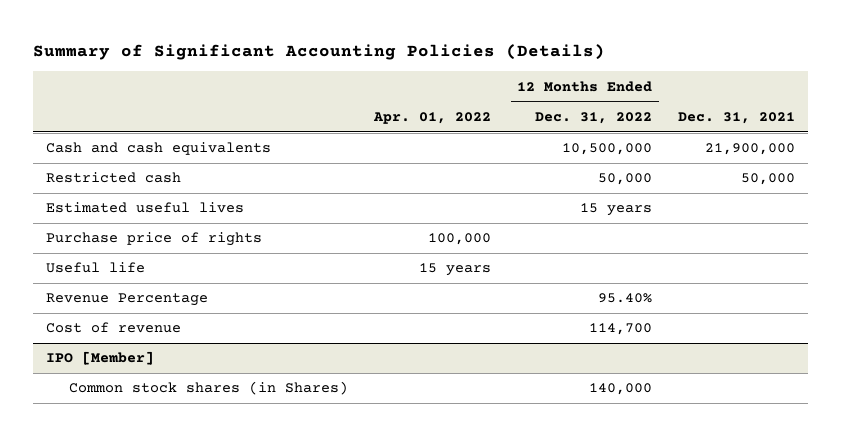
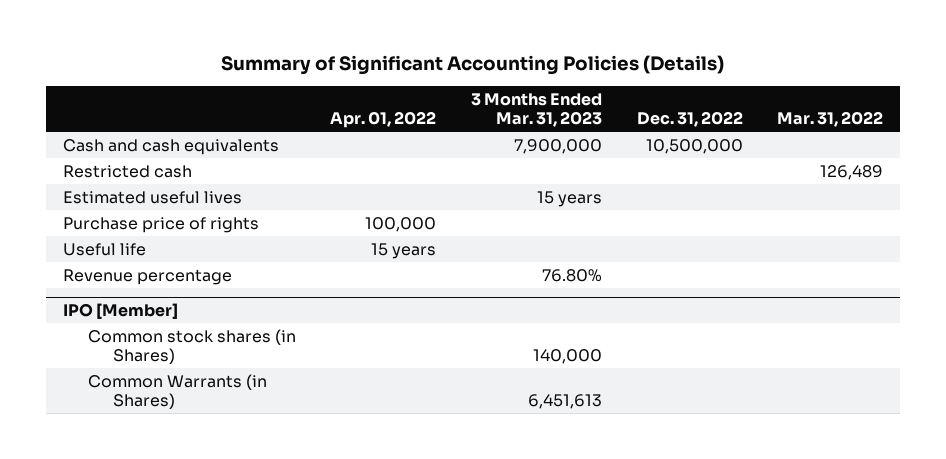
- | Apr. 01, 2022 | 12 Months Ended Dec. 31, 2022 | Dec. 31, 2021
+ | Apr. 01, 2022 | 3 Months Ended Mar. 31, 2023 | Dec. 31, 2022 | Mar. 31, 2022
- Revenue Percentage | | 95.40% |
- Cost of revenue | | 114,700 |
+ Revenue percentage | | 76.80% | |
@ IPO [Member]
+ Common Warrants (in Shares) | | 6,451,613 | |

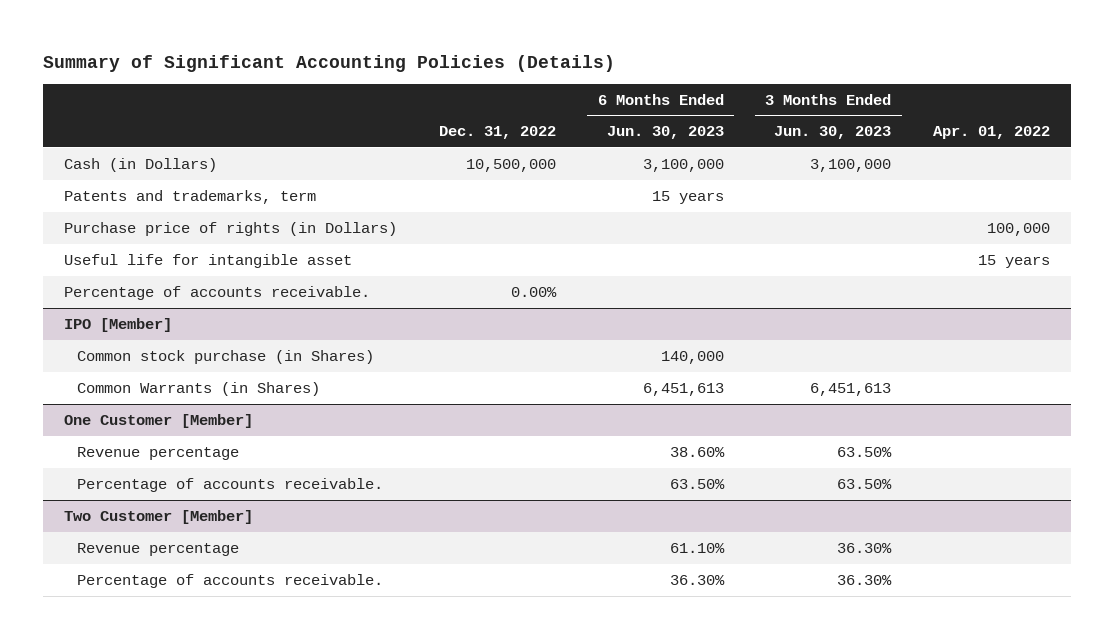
- | Apr. 01, 2022 | 3 Months Ended Mar. 31, 2023 | Dec. 31, 2022 | Mar. 31, 2022
+ | Dec. 31, 2022 | 6 Months Ended Jun. 30, 2023 | 3 Months Ended Jun. 30, 2023 | Apr. 01, 2022
- Cash and cash equivalents | | 7,900,000 | 10,500,000 |
- Restricted cash | | | | 126,489
- Estimated useful lives | | 15 years | |
- Purchase price of rights | 100,000 | | |
- Useful life | 15 years | | |
- Revenue percentage | | 76.80% | |
+ Cash (in Dollars) | 10,500,000 | 3,100,000 | 3,100,000 |
+ Patents and trademarks, term | | 15 years | |
+ Purchase price of rights (in Dollars) | | | | 100,000
+ Useful life for intangible asset | | | | 15 years
+ Percentage of accounts receivable. | 0.00% | | |
@ IPO [Member]
- Common stock shares (in Shares) | | 140,000 | |
+ Common stock purchase (in Shares) | | 140,000 | |
+ One Customer [Member]
+ Revenue percentage | | 38.60% | 63.50% |
+ Percentage of accounts receivable. | | 63.50% | 63.50% |
+ Two Customer [Member]
+ Revenue percentage | | 61.10% | 36.30% |
+ Percentage of accounts receivable. | | 36.30% | 36.30% |

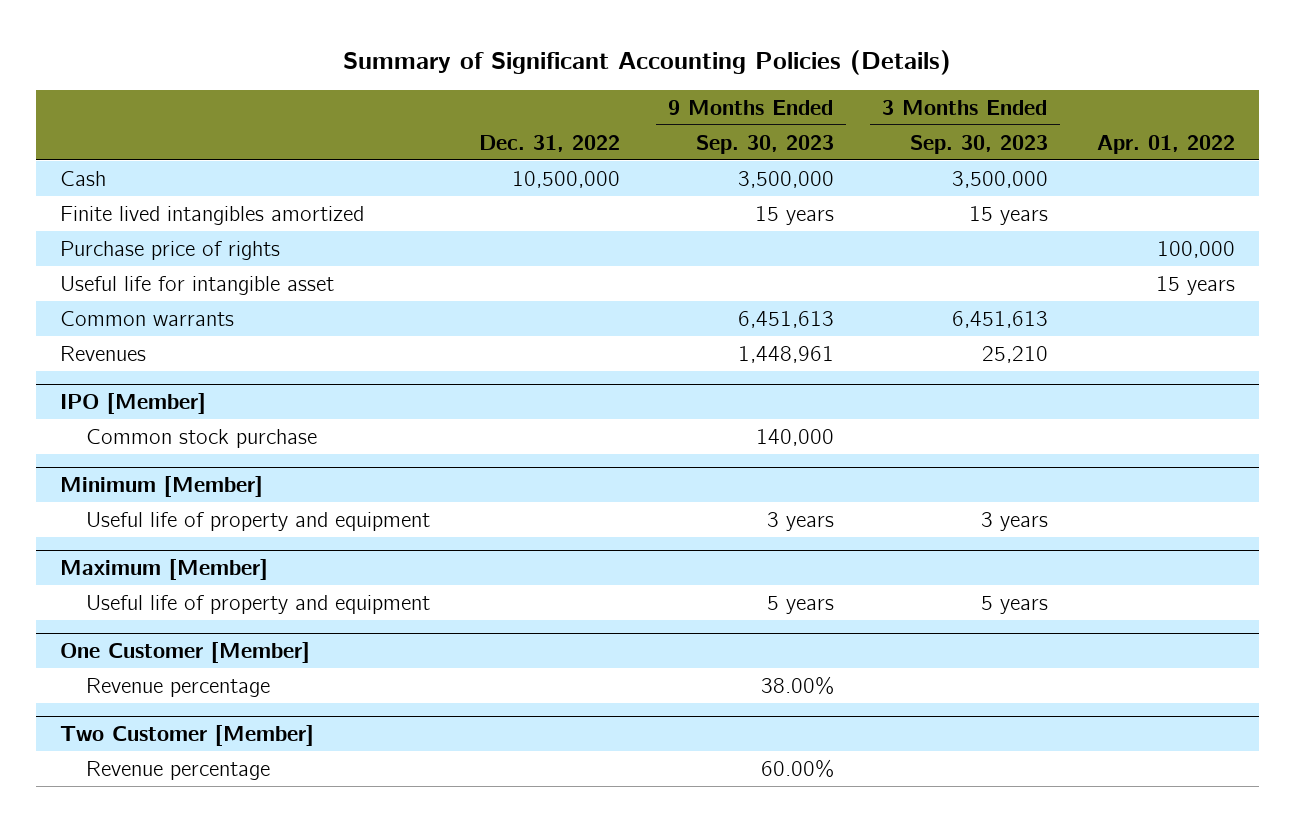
- | Dec. 31, 2022 | 6 Months Ended Jun. 30, 2023 | 3 Months Ended Jun. 30, 2023 | Apr. 01, 2022
+ | Dec. 31, 2022 | 9 Months Ended Sep. 30, 2023 | 3 Months Ended Sep. 30, 2023 | Apr. 01, 2022
- Cash (in Dollars) | 10,500,000 | 3,100,000 | 3,100,000 |
- Patents and trademarks, term | | 15 years | |
- Purchase price of rights (in Dollars) | | | | 100,000
+ Cash | 10,500,000 | 3,500,000 | 3,500,000 |
+ Finite lived intangibles amortized | | 15 years | 15 years |
+ Purchase price of rights | | | | 100,000
- Percentage of accounts receivable. | 0.00% | | |
+ Common warrants | | 6,451,613 | 6,451,613 |
+ Revenues | | 1,448,961 | 25,210 |
@ IPO [Member]
- Common stock purchase (in Shares) | | 140,000 | |
- Common Warrants (in Shares) | | 6,451,613 | 6,451,613 |
+ Common stock purchase | | 140,000 | |
+ Minimum [Member]
+ Useful life of property and equipment | | 3 years | 3 years |
+ Maximum [Member]
+ Useful life of property and equipment | | 5 years | 5 years |
@ One Customer [Member]
- Percentage of accounts receivable. | | 63.50% | 63.50% |
@ Two Customer [Member]
- Percentage of accounts receivable. | | 36.30% | 36.30% |

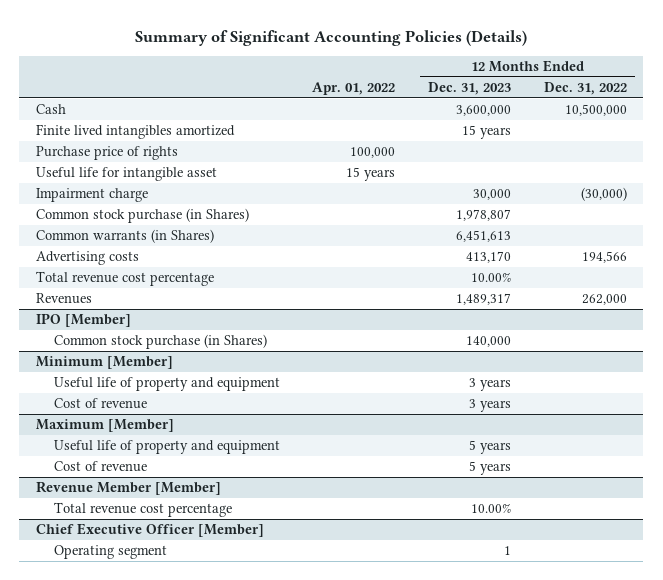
- | Dec. 31, 2022 | 9 Months Ended Sep. 30, 2023 | 3 Months Ended Sep. 30, 2023 | Apr. 01, 2022
+ | Apr. 01, 2022 | 12 Months Ended Dec. 31, 2023 | 12 Months Ended Dec. 31, 2022
- Common warrants | | 6,451,613 | 6,451,613 |
+ Impairment charge | | 30,000 | (30,000)
+ Common stock purchase (in Shares) | | 1,978,807 |
+ Common warrants (in Shares) | | 6,451,613 |
+ Advertising costs | | 413,170 | 194,566
+ Total revenue cost percentage | | 10.00% |
@ IPO [Member]
- Common stock purchase | | 140,000 | |
+ Common stock purchase (in Shares) | | 140,000 |
@ Minimum [Member]
+ Cost of revenue | | 3 years |
- One Customer [Member]
- Revenue percentage | | 38.00% | |
- Two Customer [Member]
- Revenue percentage | | 60.00% | |
@ Maximum [Member]
+ Cost of revenue | | 5 years |
+ Revenue Member [Member]
+ Total revenue cost percentage | | 10.00% |
+ Chief Executive Officer [Member]
+ Operating segment | | 1 |

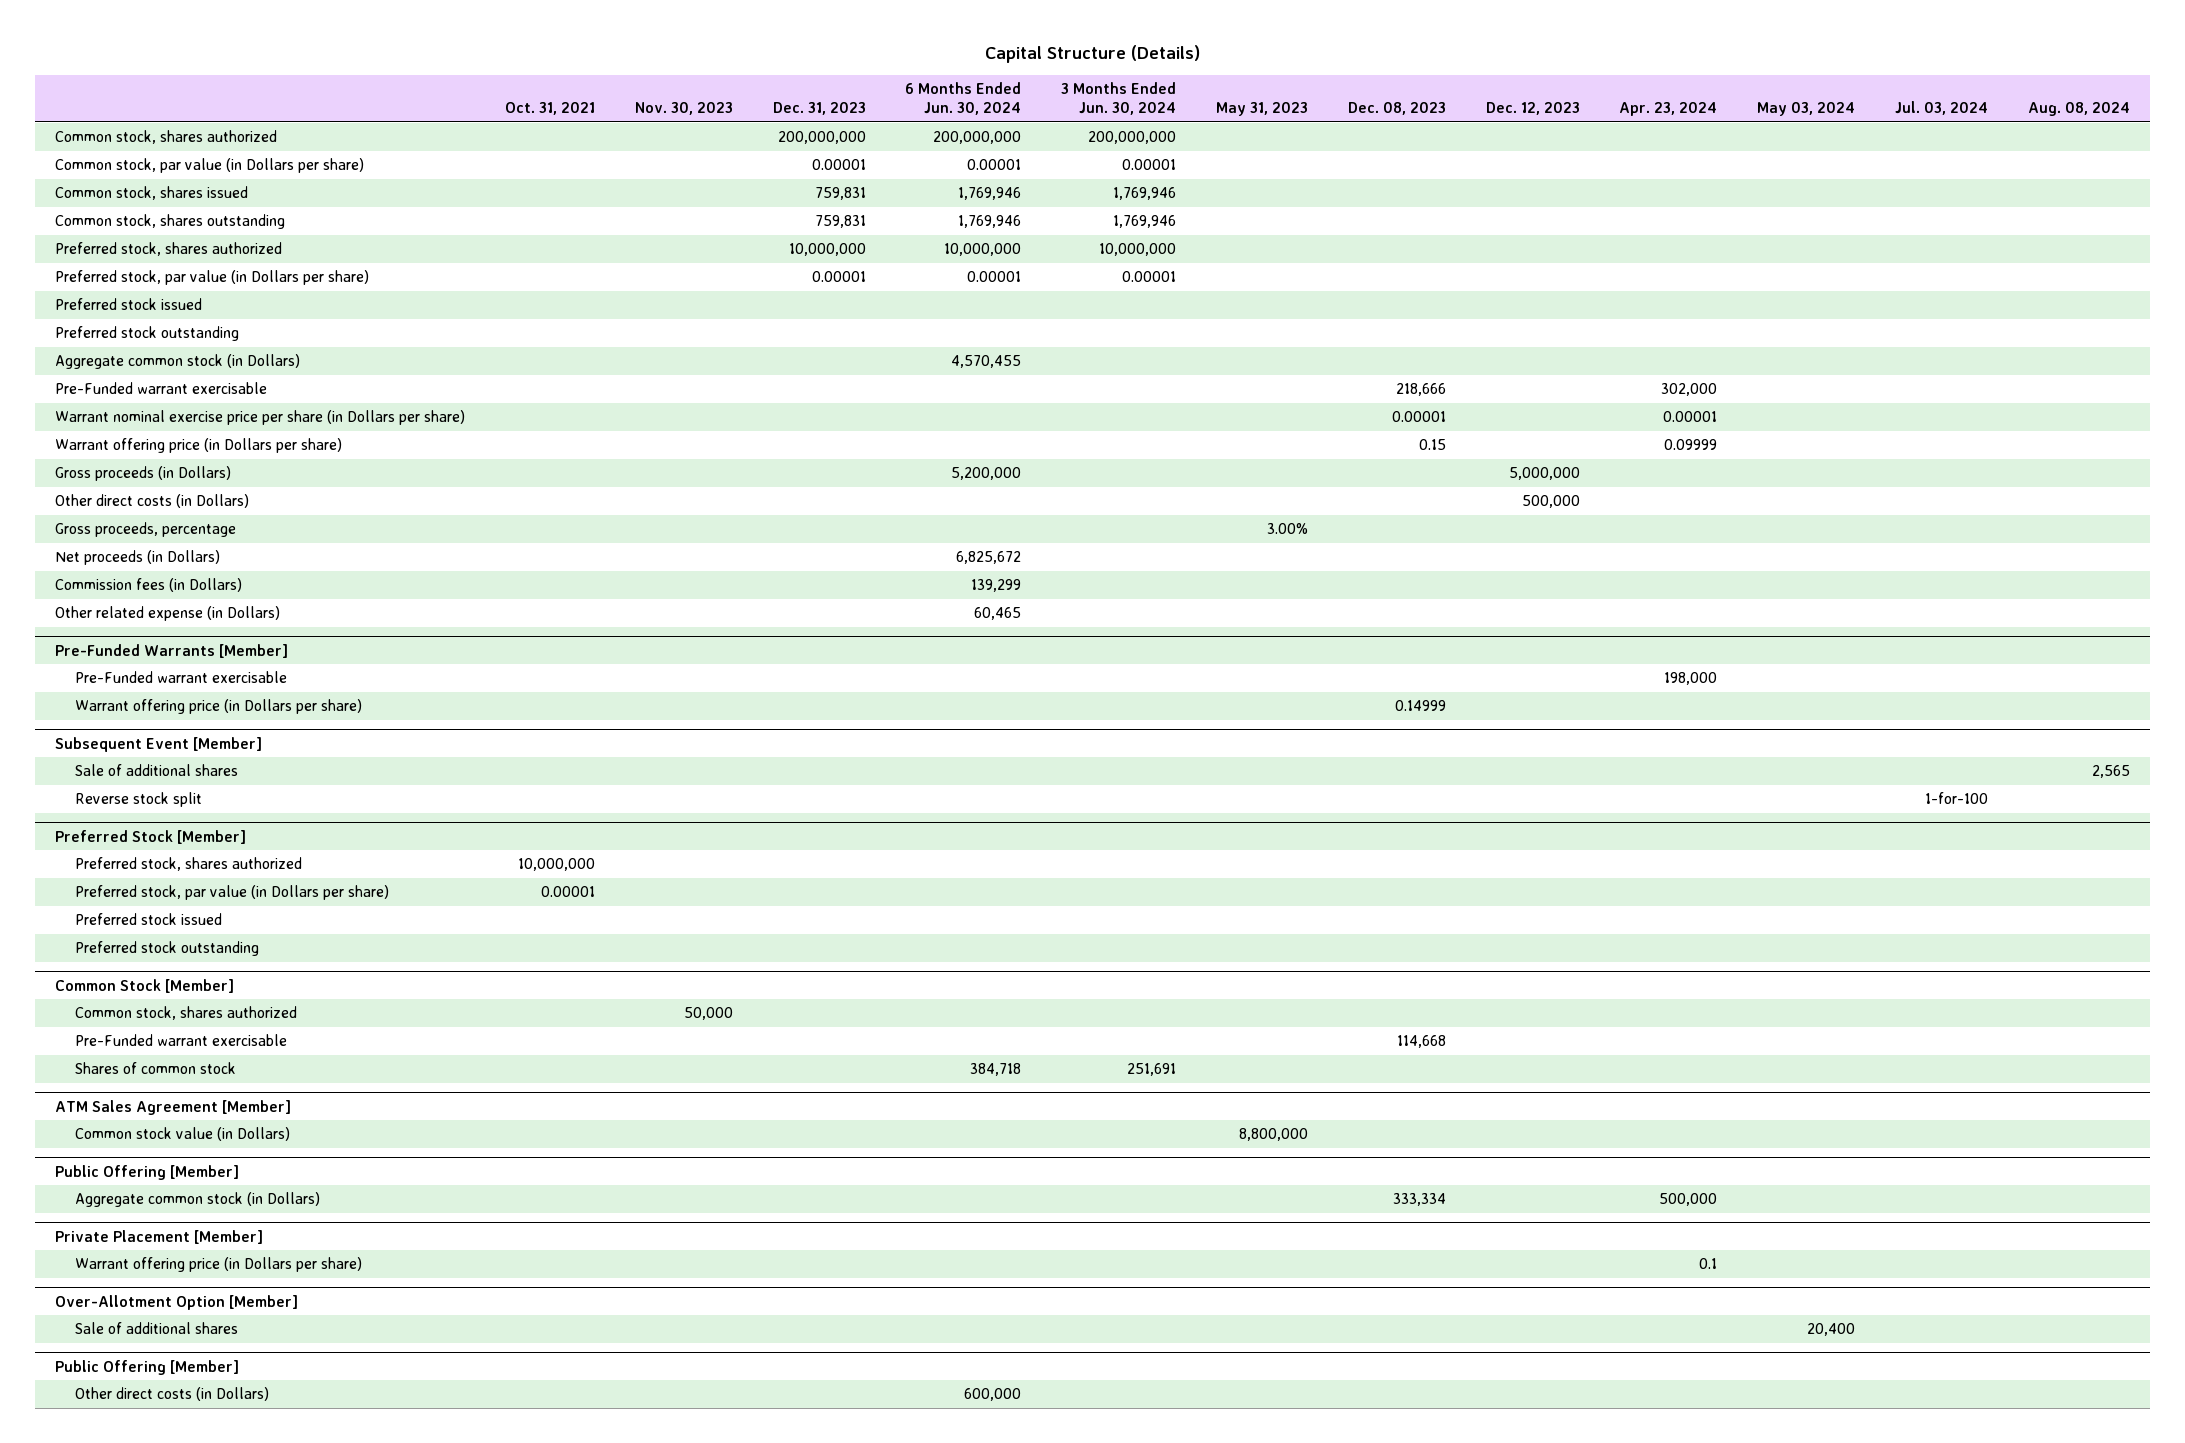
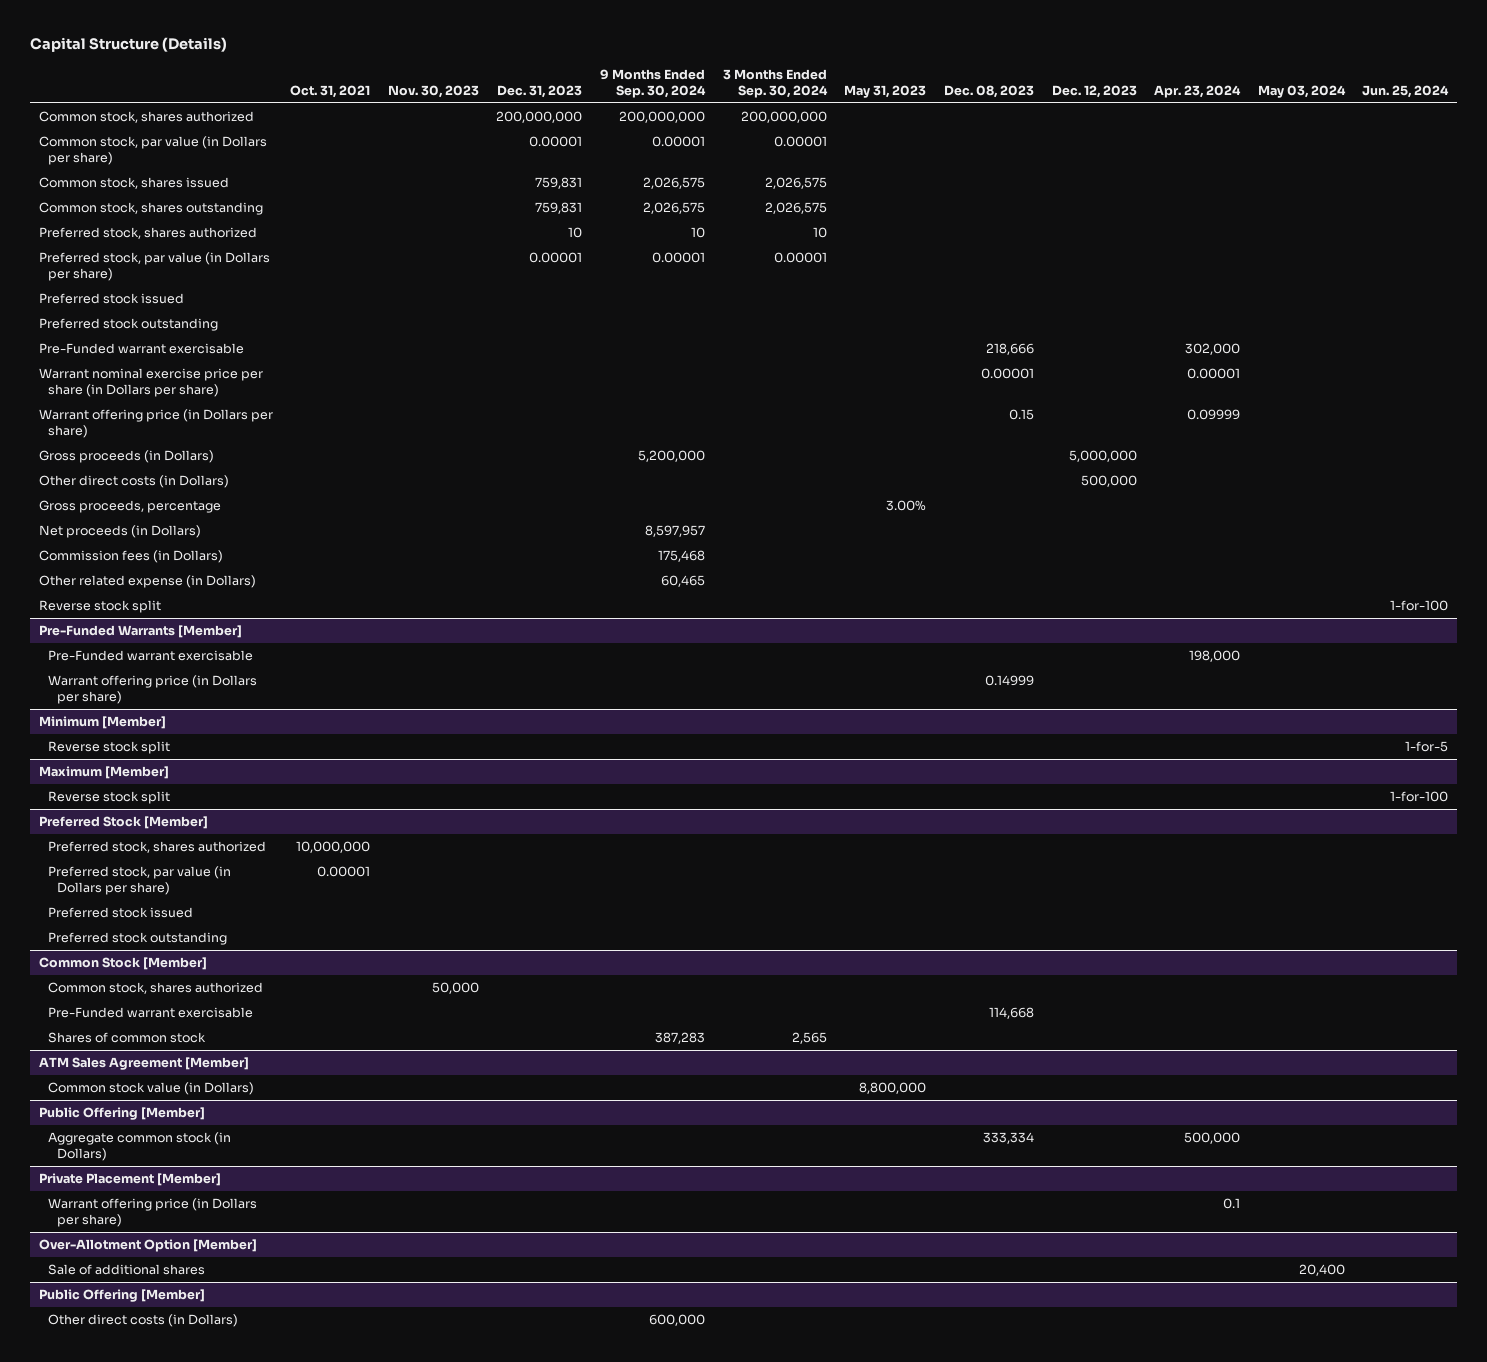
- | Oct. 31, 2021 | Nov. 30, 2023 | Dec. 31, 2023 | 6 Months Ended Jun. 30, 2024 | 3 Months Ended Jun. 30, 2024 | May 31, 2023 | Dec. 08, 2023 | Dec. 12, 2023 | Apr. 23, 2024 | May 03, 2024 | Jul. 03, 2024 | Aug. 08, 2024
+ | Oct. 31, 2021 | Nov. 30, 2023 | Dec. 31, 2023 | 9 Months Ended Sep. 30, 2024 | 3 Months Ended Sep. 30, 2024 | May 31, 2023 | Dec. 08, 2023 | Dec. 12, 2023 | Apr. 23, 2024 | May 03, 2024 | Jun. 25, 2024
- Preferred stock, shares authorized | | | 10,000,000 | 10,000,000 | 10,000,000 | | | | | | |
+ Preferred stock, shares authorized | | | 10 | 10 | 10 | | | | | |
- Aggregate common stock (in Dollars) | | | | 4,570,455 | | | | | | | |
+ Reverse stock split | | | | | | | | | | | 1-for-100
- Subsequent Event [Member]
- Sale of additional shares | | | | | | | | | | | | 2,565
- Reverse stock split | | | | | | | | | | | 1-for-100 |
+ Minimum [Member]
+ Reverse stock split | | | | | | | | | | | 1-for-5
+ Maximum [Member]
+ Reverse stock split | | | | | | | | | | | 1-for-100

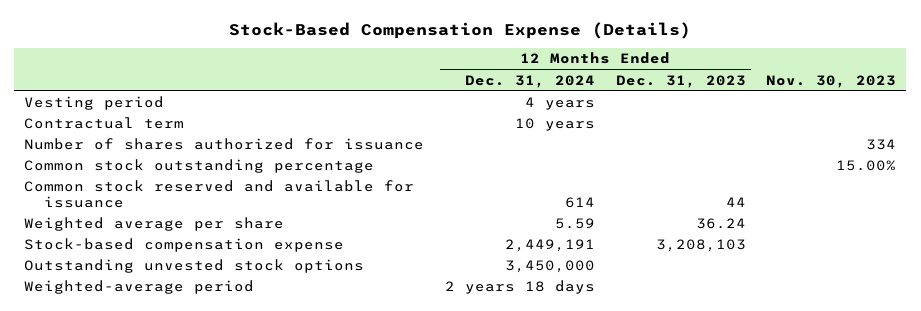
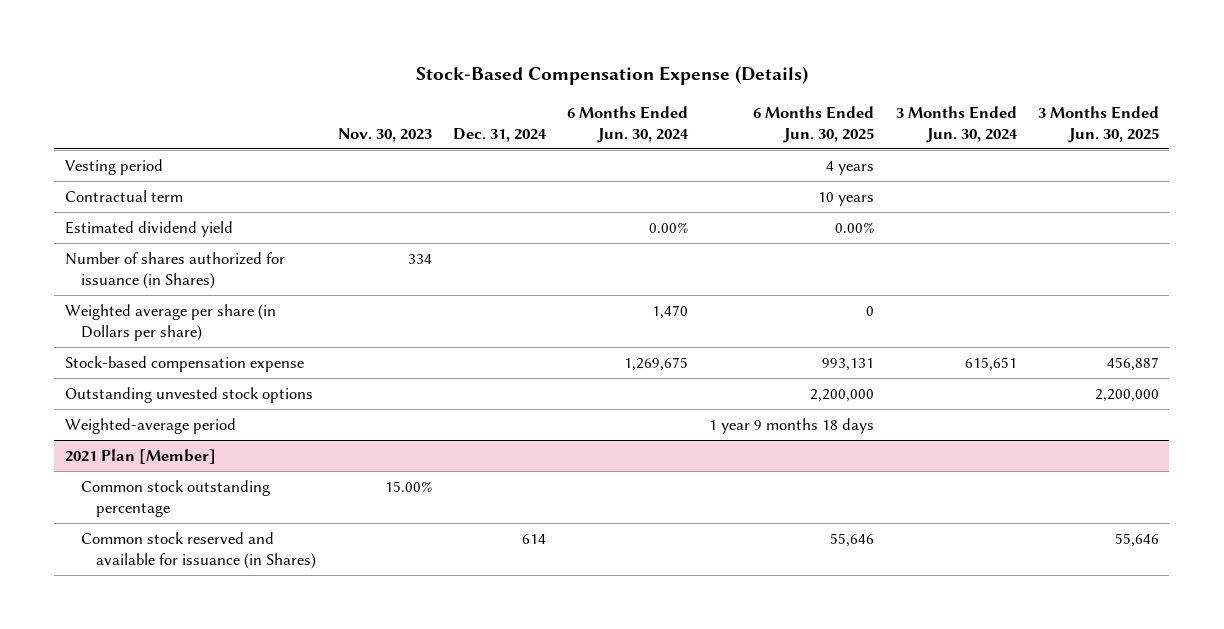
- | 12 Months Ended Dec. 31, 2024 | 12 Months Ended Dec. 31, 2023 | Nov. 30, 2023
+ | Nov. 30, 2023 | Dec. 31, 2024 | 6 Months Ended Jun. 30, 2024 | 6 Months Ended Jun. 30, 2025 | 3 Months Ended Jun. 30, 2024 | 3 Months Ended Jun. 30, 2025
- Number of shares authorized for issuance | | | 334
- Common stock outstanding percentage | | | 15.00%
- Common stock reserved and available for issuance | 614 | 44 |
- Weighted average per share | 5.59 | 36.24 |
+ Estimated dividend yield | | | 0.00% | 0.00% | |
+ Number of shares authorized for issuance (in Shares) | 334 | | | | |
+ Weighted average per share (in Dollars per share) | | | 1,470 | 0 | |
+ 2021 Plan [Member]
+ Common stock outstanding percentage | 15.00% | | | | |
+ Common stock reserved and available for issuance (in Shares) | | 614 | | 55,646 | | 55,646

